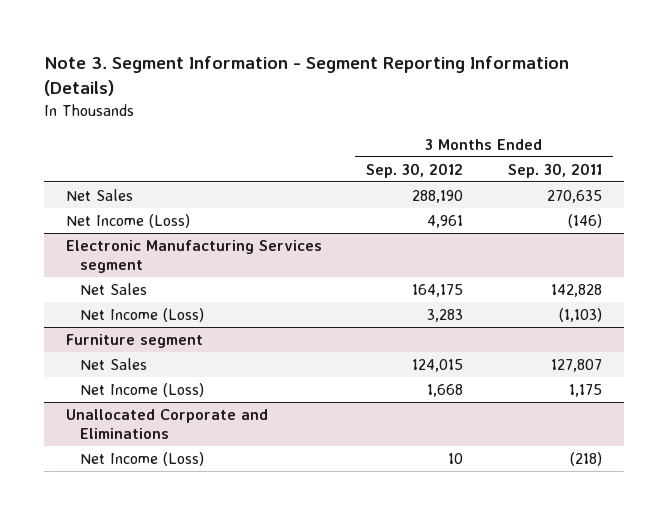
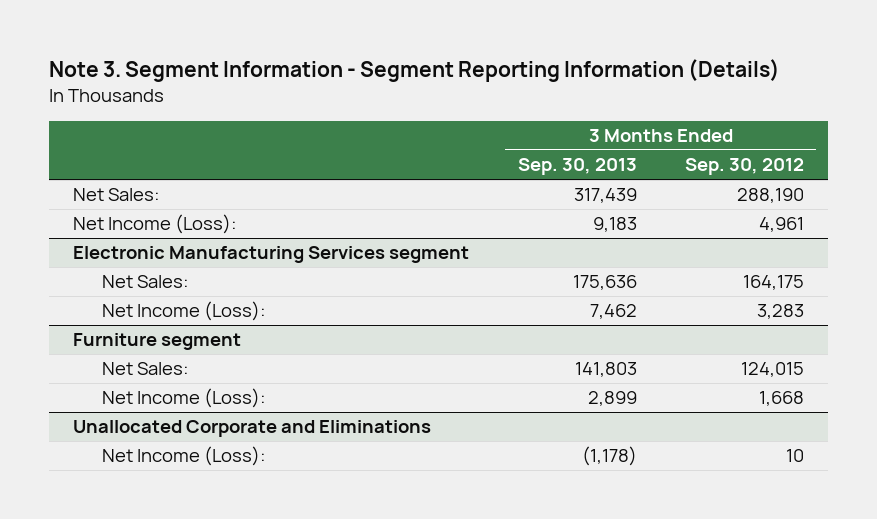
- | 3 Months Ended Sep. 30, 2012 | 3 Months Ended Sep. 30, 2011
+ | 3 Months Ended Sep. 30, 2013 | 3 Months Ended Sep. 30, 2012
- Net Sales | 288,190 | 270,635
- Net Income (Loss) | 4,961 | (146)
+ Net Sales: | 317,439 | 288,190
+ Net Income (Loss): | 9,183 | 4,961
@ Electronic Manufacturing Services segment
- Net Sales | 164,175 | 142,828
- Net Income (Loss) | 3,283 | (1,103)
+ Net Sales: | 175,636 | 164,175
+ Net Income (Loss): | 7,462 | 3,283
@ Furniture segment
- Net Sales | 124,015 | 127,807
- Net Income (Loss) | 1,668 | 1,175
+ Net Sales: | 141,803 | 124,015
+ Net Income (Loss): | 2,899 | 1,668
@ Unallocated Corporate and Eliminations
- Net Income (Loss) | 10 | (218)
+ Net Income (Loss): | (1,178) | 10

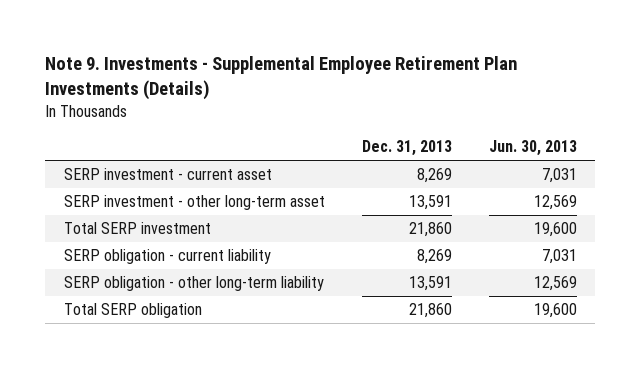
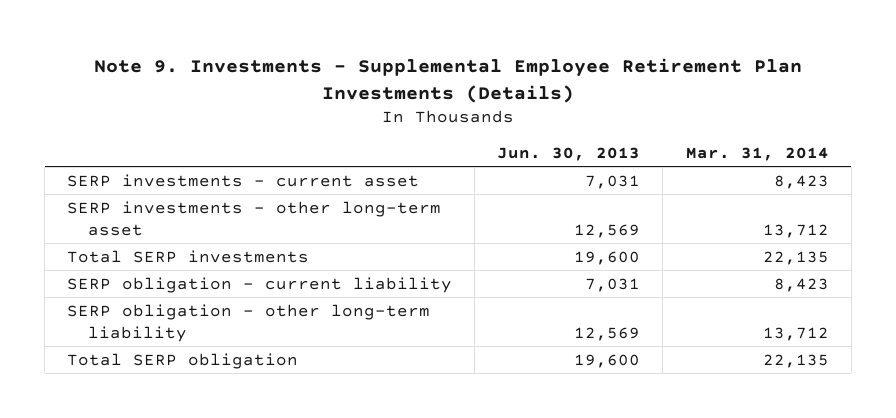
- | Dec. 31, 2013 | Jun. 30, 2013
+ | Jun. 30, 2013 | Mar. 31, 2014
- SERP investment - current asset | 8,269 | 7,031
- SERP investment - other long-term asset | 13,591 | 12,569
- Total SERP investment | 21,860 | 19,600
+ SERP investments - current asset | 7,031 | 8,423
+ SERP investments - other long-term asset | 12,569 | 13,712
+ Total SERP investments | 19,600 | 22,135

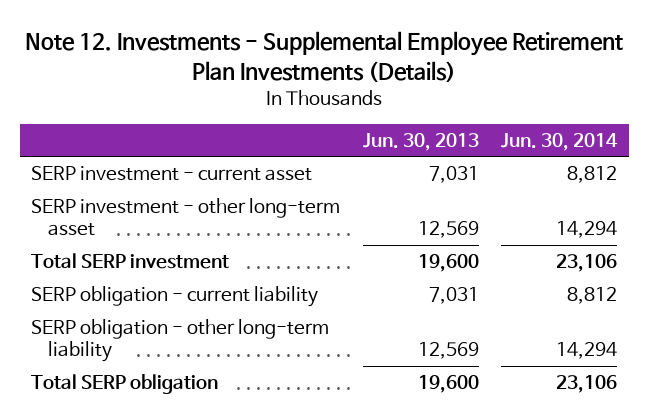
- Note 9. Investments - Supplemental Employee Retirement Plan Investments (Details)
+ Note 12. Investments - Supplemental Employee Retirement Plan Investments (Details)
- | Jun. 30, 2013 | Mar. 31, 2014
+ | Jun. 30, 2013 | Jun. 30, 2014
- SERP investments - current asset | 7,031 | 8,423
- SERP investments - other long-term asset | 12,569 | 13,712
- Total SERP investments | 19,600 | 22,135
+ SERP investment - current asset | 7,031 | 8,812
+ SERP investment - other long-term asset | 12,569 | 14,294
+ Total SERP investment | 19,600 | 23,106

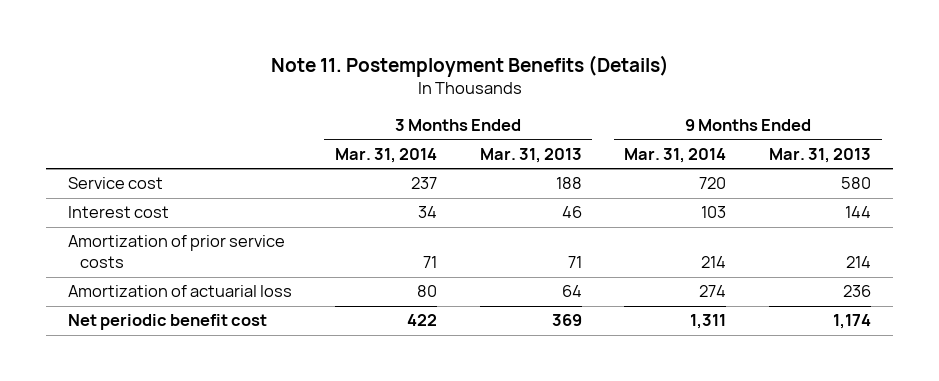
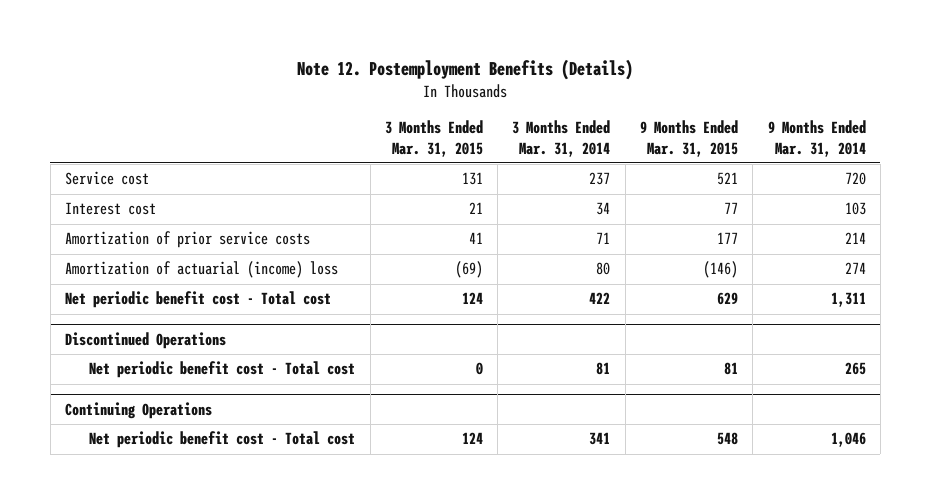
- Note 11. Postemployment Benefits (Details)
+ Note 12. Postemployment Benefits (Details)
- | 3 Months Ended Mar. 31, 2014 | 3 Months Ended Mar. 31, 2013 | 9 Months Ended Mar. 31, 2014 | 9 Months Ended Mar. 31, 2013
+ | 3 Months Ended Mar. 31, 2015 | 3 Months Ended Mar. 31, 2014 | 9 Months Ended Mar. 31, 2015 | 9 Months Ended Mar. 31, 2014
- Amortization of actuarial loss | 80 | 64 | 274 | 236
- Net periodic benefit cost | 422 | 369 | 1,311 | 1,174
+ Amortization of actuarial (income) loss | (69) | 80 | (146) | 274
+ Net periodic benefit cost - Total cost | 124 | 422 | 629 | 1,311
+ Discontinued Operations
+ Net periodic benefit cost - Total cost | 0 | 81 | 81 | 265
+ Continuing Operations
+ Net periodic benefit cost - Total cost | 124 | 341 | 548 | 1,046

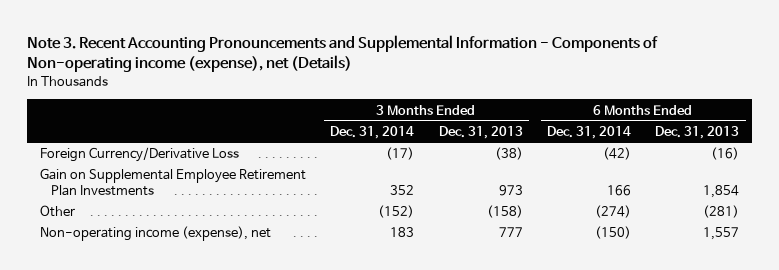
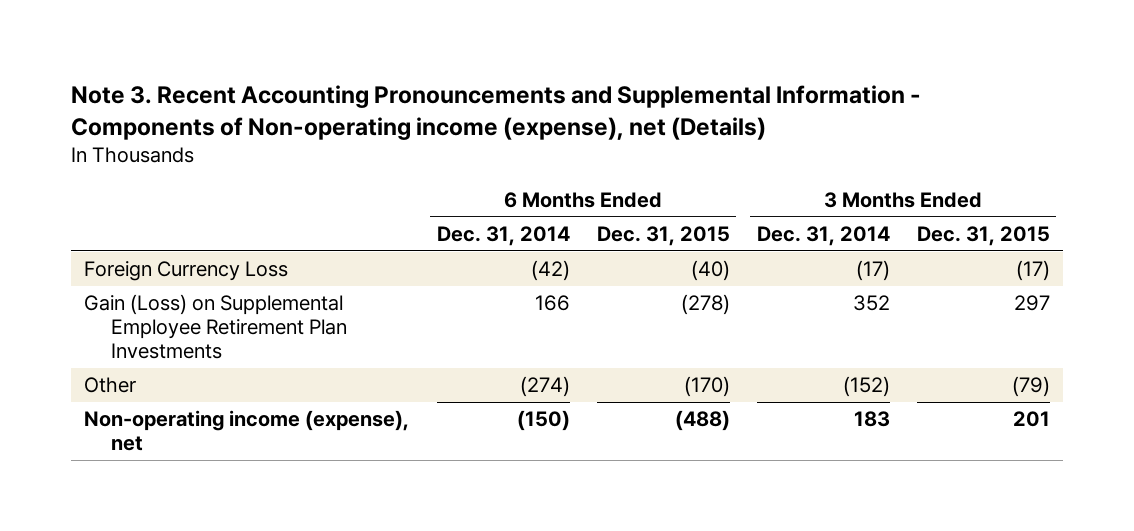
- | 3 Months Ended Dec. 31, 2014 | 3 Months Ended Dec. 31, 2013 | 6 Months Ended Dec. 31, 2014 | 6 Months Ended Dec. 31, 2013
+ | 6 Months Ended Dec. 31, 2014 | 6 Months Ended Dec. 31, 2015 | 3 Months Ended Dec. 31, 2014 | 3 Months Ended Dec. 31, 2015
- Foreign Currency/Derivative Loss | (17) | (38) | (42) | (16)
- Gain on Supplemental Employee Retirement Plan Investments | 352 | 973 | 166 | 1,854
+ Foreign Currency Loss | (42) | (40) | (17) | (17)
+ Gain (Loss) on Supplemental Employee Retirement Plan Investments | 166 | (278) | 352 | 297

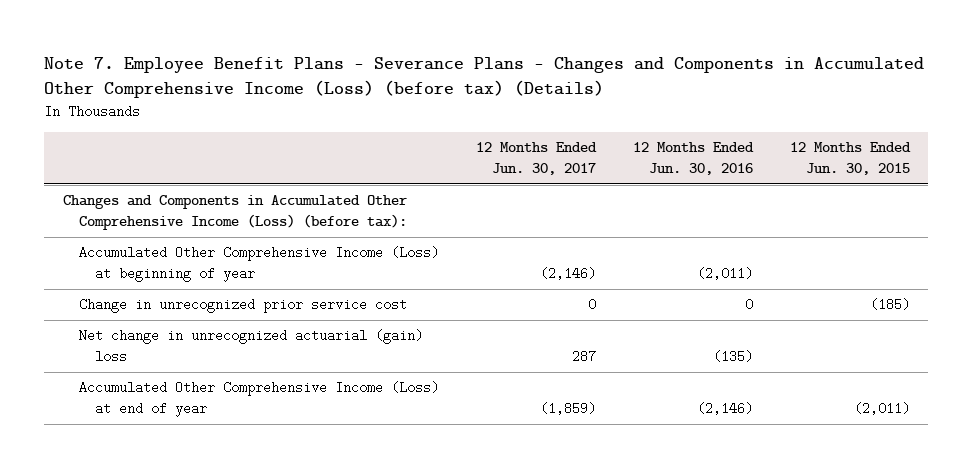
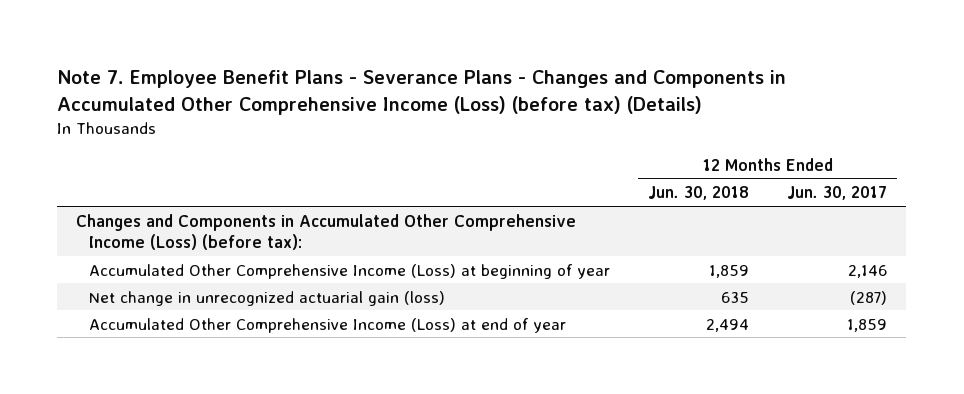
- | 12 Months Ended Jun. 30, 2017 | 12 Months Ended Jun. 30, 2016 | 12 Months Ended Jun. 30, 2015
+ | 12 Months Ended Jun. 30, 2018 | 12 Months Ended Jun. 30, 2017
- Accumulated Other Comprehensive Income (Loss) at beginning of year | (2,146) | (2,011) |
- Change in unrecognized prior service cost | 0 | 0 | (185)
- Net change in unrecognized actuarial (gain) loss | 287 | (135) |
- Accumulated Other Comprehensive Income (Loss) at end of year | (1,859) | (2,146) | (2,011)
+ Accumulated Other Comprehensive Income (Loss) at beginning of year | 1,859 | 2,146
+ Net change in unrecognized actuarial gain (loss) | 635 | (287)
+ Accumulated Other Comprehensive Income (Loss) at end of year | 2,494 | 1,859

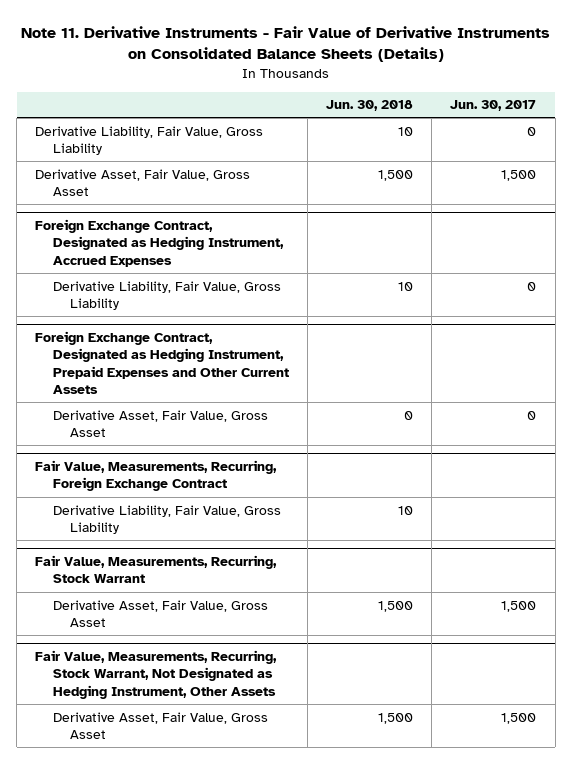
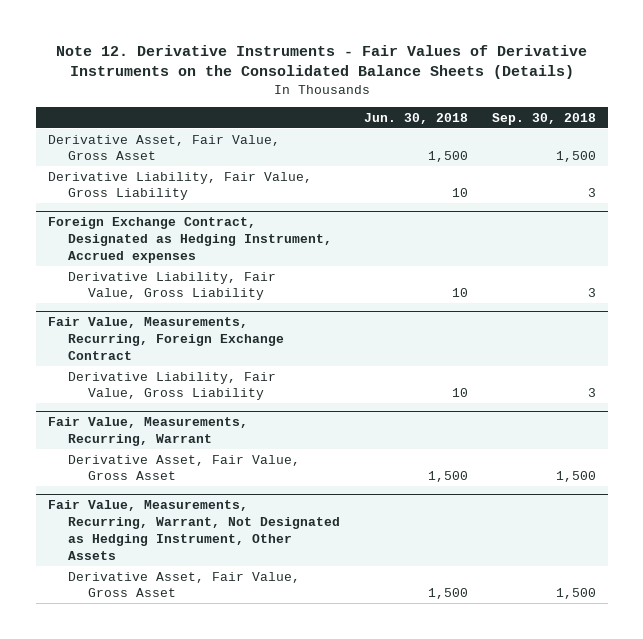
- Note 11. Derivative Instruments - Fair Value of Derivative Instruments on Consolidated Balance Sheets (Details)
+ Note 12. Derivative Instruments - Fair Values of Derivative Instruments on the Consolidated Balance Sheets (Details)
- | Jun. 30, 2018 | Jun. 30, 2017
+ | Jun. 30, 2018 | Sep. 30, 2018
- Derivative Liability, Fair Value, Gross Liability | 10 | 0
- Foreign Exchange Contract, Designated as Hedging Instrument, Accrued Expenses
- Foreign Exchange Contract, Designated as Hedging Instrument, Prepaid Expenses and Other Current Assets
- Derivative Asset, Fair Value, Gross Asset | 0 | 0
+ Foreign Exchange Contract, Designated as Hedging Instrument, Accrued expenses
+ Derivative Liability, Fair Value, Gross Liability | 10 | 3
- Fair Value, Measurements, Recurring, Stock Warrant
+ Fair Value, Measurements, Recurring, Warrant
- Fair Value, Measurements, Recurring, Stock Warrant, Not Designated as Hedging Instrument, Other Assets
+ Fair Value, Measurements, Recurring, Warrant, Not Designated as Hedging Instrument, Other Assets

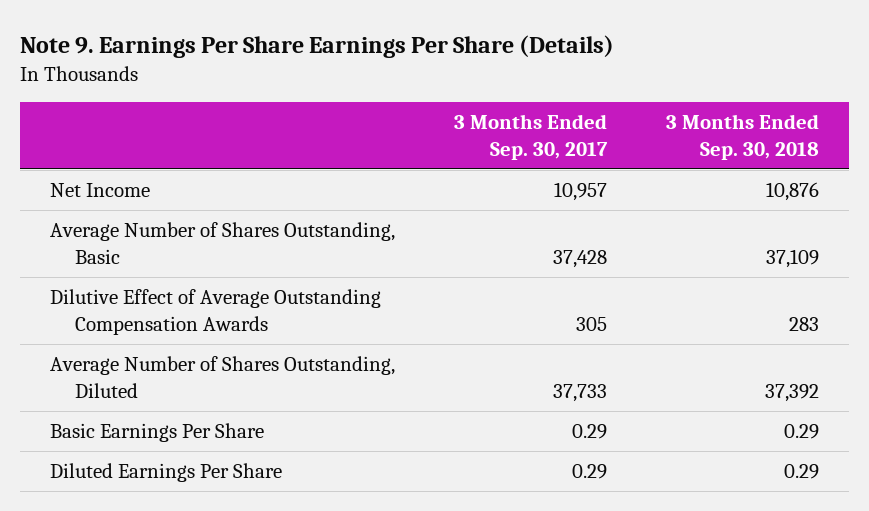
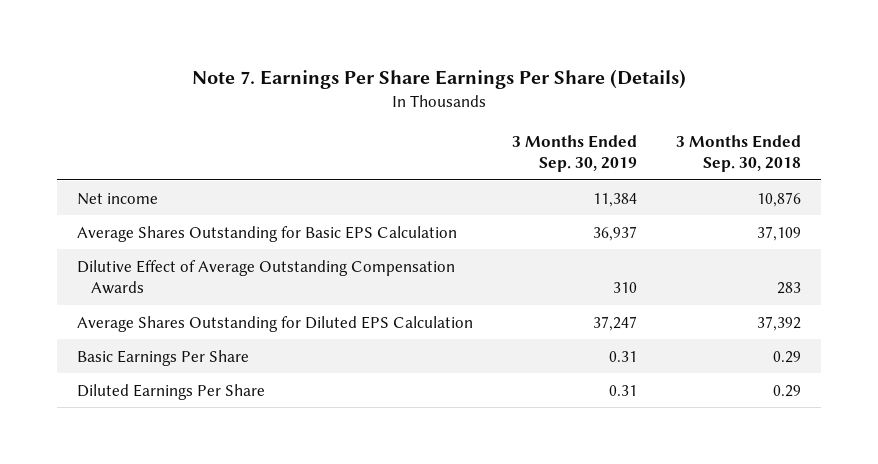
- Note 9. Earnings Per Share Earnings Per Share (Details)
+ Note 7. Earnings Per Share Earnings Per Share (Details)
- | 3 Months Ended Sep. 30, 2017 | 3 Months Ended Sep. 30, 2018
+ | 3 Months Ended Sep. 30, 2019 | 3 Months Ended Sep. 30, 2018
- Net Income | 10,957 | 10,876
- Average Number of Shares Outstanding, Basic | 37,428 | 37,109
+ Net income | 11,384 | 10,876
+ Average Shares Outstanding for Basic EPS Calculation | 36,937 | 37,109
- Average Number of Shares Outstanding, Diluted | 37,733 | 37,392
+ Average Shares Outstanding for Diluted EPS Calculation | 37,247 | 37,392

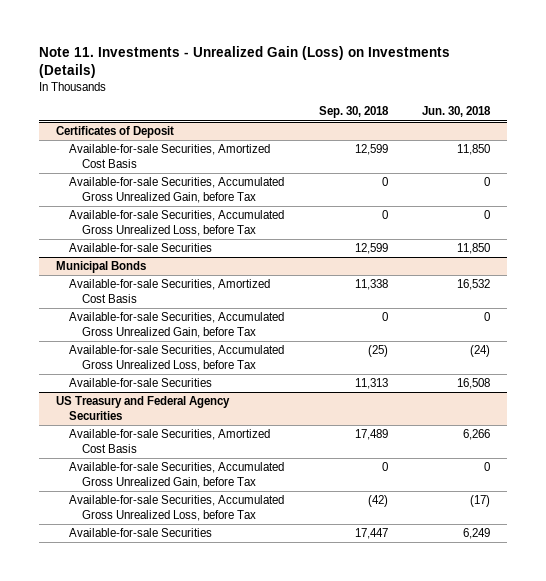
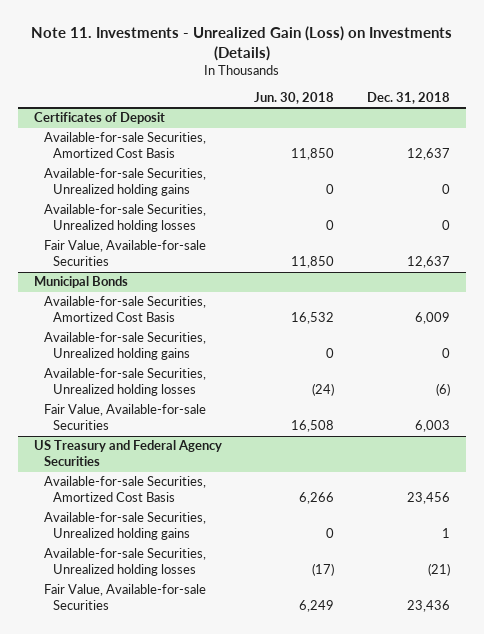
- | Sep. 30, 2018 | Jun. 30, 2018
+ | Jun. 30, 2018 | Dec. 31, 2018
@ Certificates of Deposit
- Available-for-sale Securities, Accumulated Gross Unrealized Gain, before Tax | 0 | 0
- Available-for-sale Securities, Accumulated Gross Unrealized Loss, before Tax | 0 | 0
- Available-for-sale Securities | 12,599 | 11,850
+ Available-for-sale Securities, Unrealized holding gains | 0 | 0
+ Available-for-sale Securities, Unrealized holding losses | 0 | 0
+ Fair Value, Available-for-sale Securities | 11,850 | 12,637
@ Municipal Bonds
- Available-for-sale Securities, Accumulated Gross Unrealized Gain, before Tax | 0 | 0
- Available-for-sale Securities, Accumulated Gross Unrealized Loss, before Tax | (25) | (24)
- Available-for-sale Securities | 11,313 | 16,508
+ Available-for-sale Securities, Unrealized holding gains | 0 | 0
+ Available-for-sale Securities, Unrealized holding losses | (24) | (6)
+ Fair Value, Available-for-sale Securities | 16,508 | 6,003
@ US Treasury and Federal Agency Securities
- Available-for-sale Securities, Accumulated Gross Unrealized Gain, before Tax | 0 | 0
- Available-for-sale Securities, Accumulated Gross Unrealized Loss, before Tax | (42) | (17)
- Available-for-sale Securities | 17,447 | 6,249
+ Available-for-sale Securities, Unrealized holding gains | 0 | 1
+ Available-for-sale Securities, Unrealized holding losses | (17) | (21)
+ Fair Value, Available-for-sale Securities | 6,249 | 23,436

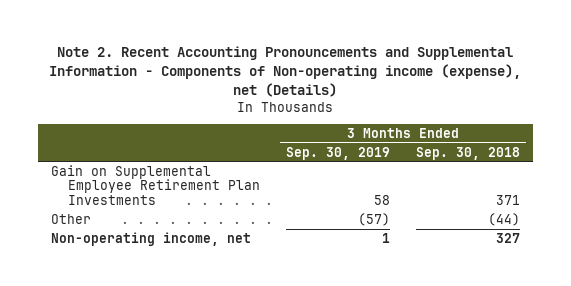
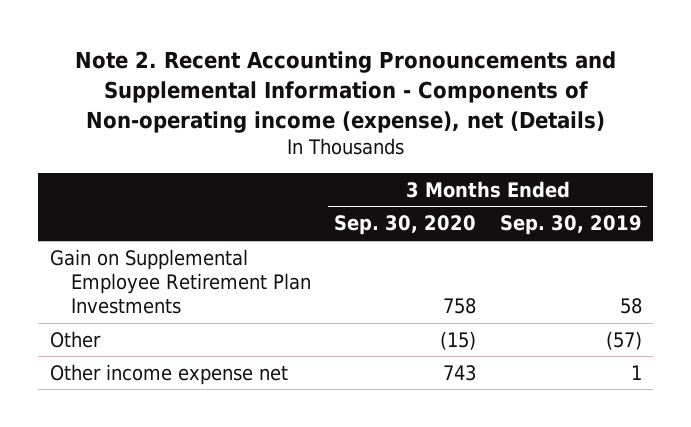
- | 3 Months Ended Sep. 30, 2019 | 3 Months Ended Sep. 30, 2018
+ | 3 Months Ended Sep. 30, 2020 | 3 Months Ended Sep. 30, 2019
- Non-operating income, net | 1 | 327
+ Other income expense net | 743 | 1

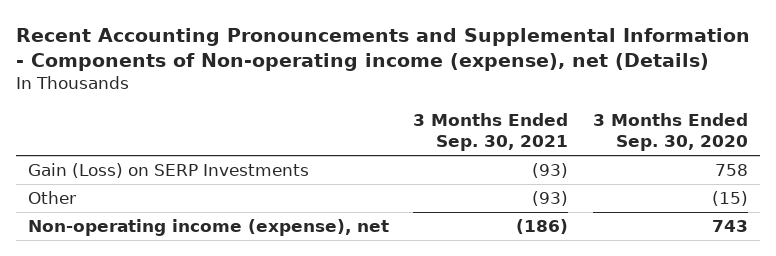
- Note 2. Recent Accounting Pronouncements and Supplemental Information - Components of Non-operating income (expense), net (Details)
+ Recent Accounting Pronouncements and Supplemental Information - Components of Non-operating income (expense), net (Details)
- | 3 Months Ended Sep. 30, 2020 | 3 Months Ended Sep. 30, 2019
+ | 3 Months Ended Sep. 30, 2021 | 3 Months Ended Sep. 30, 2020
- Gain on Supplemental Employee Retirement Plan Investments | 758 | 58
+ Gain (Loss) on SERP Investments | (93) | 758
- Other income expense net | 743 | 1
+ Non-operating income (expense), net | (186) | 743

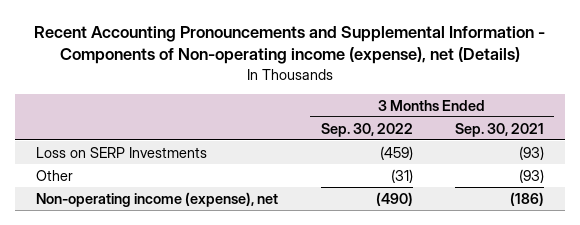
- | 3 Months Ended Sep. 30, 2021 | 3 Months Ended Sep. 30, 2020
+ | 3 Months Ended Sep. 30, 2022 | 3 Months Ended Sep. 30, 2021
- Gain (Loss) on SERP Investments | (93) | 758
+ Loss on SERP Investments | (459) | (93)

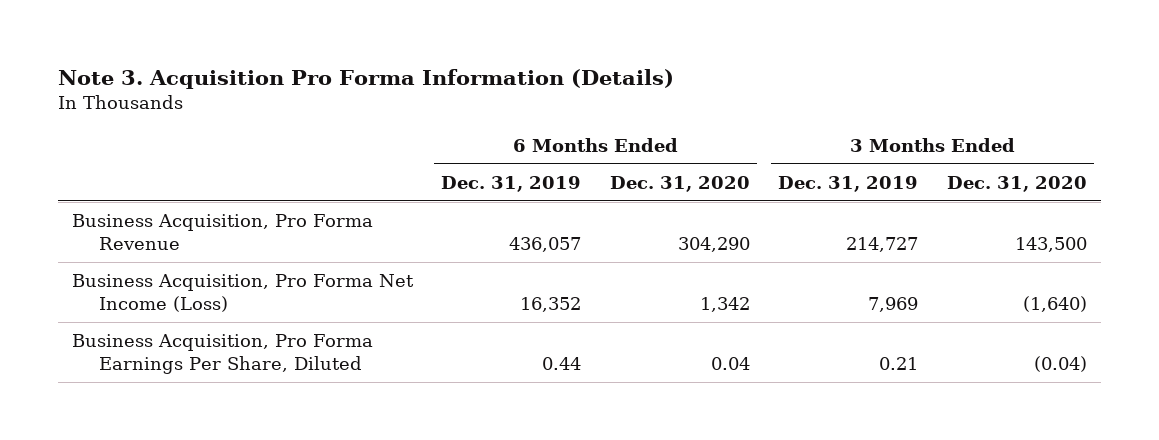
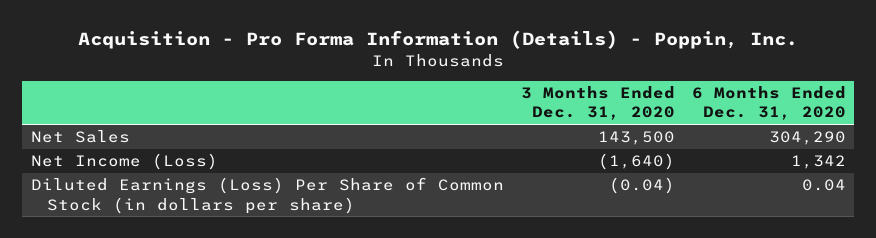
- Note 3. Acquisition Pro Forma Information (Details)
+ Acquisition - Pro Forma Information (Details) - Poppin, Inc.
- | 6 Months Ended Dec. 31, 2019 | 6 Months Ended Dec. 31, 2020 | 3 Months Ended Dec. 31, 2019 | 3 Months Ended Dec. 31, 2020
+ | 3 Months Ended Dec. 31, 2020 | 6 Months Ended Dec. 31, 2020
- Business Acquisition, Pro Forma Revenue | 436,057 | 304,290 | 214,727 | 143,500
- Business Acquisition, Pro Forma Net Income (Loss) | 16,352 | 1,342 | 7,969 | (1,640)
- Business Acquisition, Pro Forma Earnings Per Share, Diluted | 0.44 | 0.04 | 0.21 | (0.04)
+ Net Sales | 143,500 | 304,290
+ Net Income (Loss) | (1,640) | 1,342
+ Diluted Earnings (Loss) Per Share of Common Stock (in dollars per share) | (0.04) | 0.04

